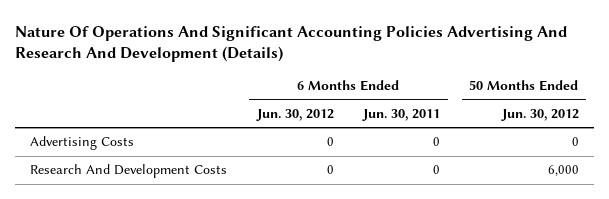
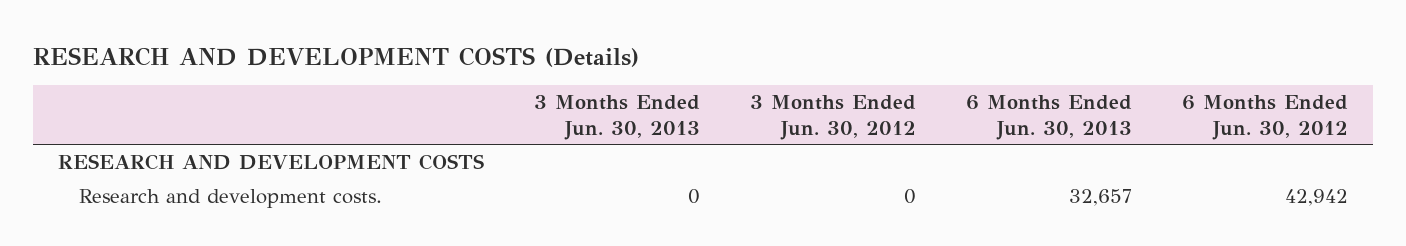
- Nature Of Operations And Significant Accounting Policies Advertising And Research And Development (Details)
+ RESEARCH AND DEVELOPMENT COSTS (Details)
- | 6 Months Ended Jun. 30, 2012 | 6 Months Ended Jun. 30, 2011 | 50 Months Ended Jun. 30, 2012
+ | 3 Months Ended Jun. 30, 2013 | 3 Months Ended Jun. 30, 2012 | 6 Months Ended Jun. 30, 2013 | 6 Months Ended Jun. 30, 2012
- Advertising Costs | 0 | 0 | 0
- Research And Development Costs | 0 | 0 | 6,000
+ RESEARCH AND DEVELOPMENT COSTS
+ Research and development costs. | 0 | 0 | 32,657 | 42,942

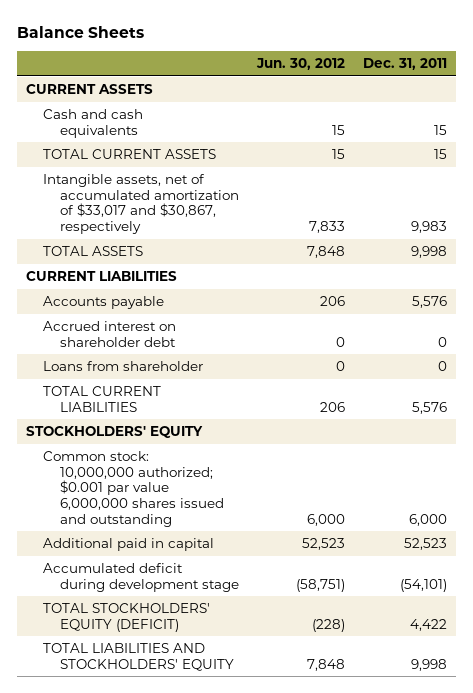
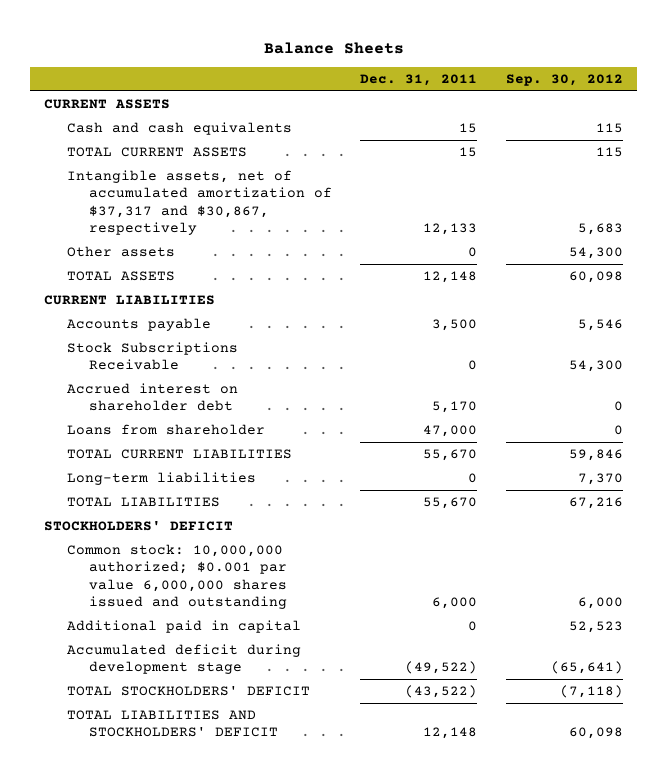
- | Jun. 30, 2012 | Dec. 31, 2011
+ | Dec. 31, 2011 | Sep. 30, 2012
- Intangible assets, net of accumulated amortization of $33,017 and $30,867, respectively | 7,833 | 9,983
- TOTAL ASSETS | 7,848 | 9,998
+ Intangible assets, net of accumulated amortization of $37,317 and $30,867, respectively | 12,133 | 5,683
+ Other assets | 0 | 54,300
+ TOTAL ASSETS | 12,148 | 60,098
- Accounts payable | 206 | 5,576
- Accrued interest on shareholder debt | 0 | 0
- Loans from shareholder | 0 | 0
- TOTAL CURRENT LIABILITIES | 206 | 5,576
- STOCKHOLDERS' EQUITY
+ Accounts payable | 3,500 | 5,546
+ Stock Subscriptions Receivable | 0 | 54,300
+ Accrued interest on shareholder debt | 5,170 | 0
+ Loans from shareholder | 47,000 | 0
+ TOTAL CURRENT LIABILITIES | 55,670 | 59,846
+ Long-term liabilities | 0 | 7,370
+ TOTAL LIABILITIES | 55,670 | 67,216
+ STOCKHOLDERS' DEFICIT
- Additional paid in capital | 52,523 | 52,523
- Accumulated deficit during development stage | (58,751) | (54,101)
- TOTAL STOCKHOLDERS' EQUITY (DEFICIT) | (228) | 4,422
- TOTAL LIABILITIES AND STOCKHOLDERS' EQUITY | 7,848 | 9,998
+ Additional paid in capital | 0 | 52,523
+ Accumulated deficit during development stage | (49,522) | (65,641)
+ TOTAL STOCKHOLDERS' DEFICIT | (43,522) | (7,118)
+ TOTAL LIABILITIES AND STOCKHOLDERS' DEFICIT | 12,148 | 60,098

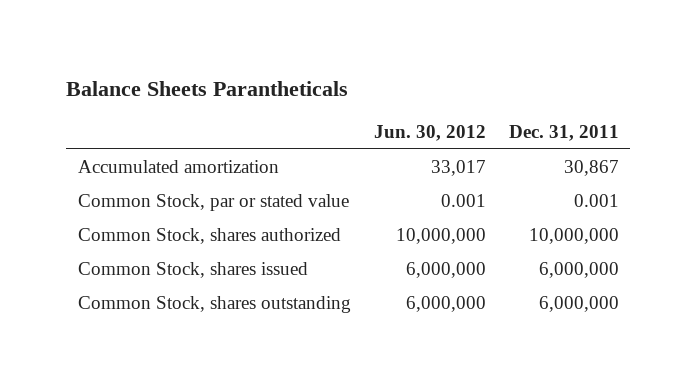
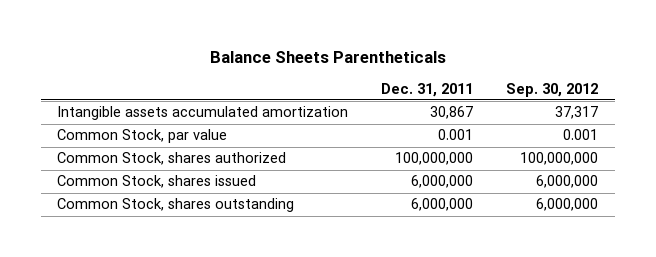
- Balance Sheets Parantheticals
+ Balance Sheets Parentheticals
- | Jun. 30, 2012 | Dec. 31, 2011
+ | Dec. 31, 2011 | Sep. 30, 2012
- Accumulated amortization | 33,017 | 30,867
- Common Stock, par or stated value | 0.001 | 0.001
- Common Stock, shares authorized | 10,000,000 | 10,000,000
+ Intangible assets accumulated amortization | 30,867 | 37,317
+ Common Stock, par value | 0.001 | 0.001
+ Common Stock, shares authorized | 100,000,000 | 100,000,000

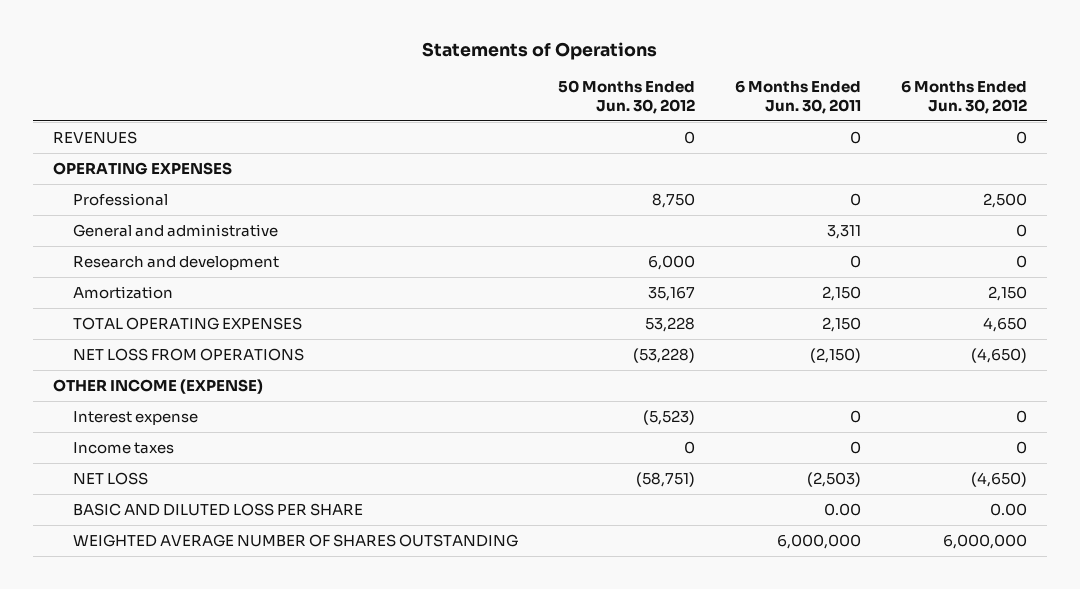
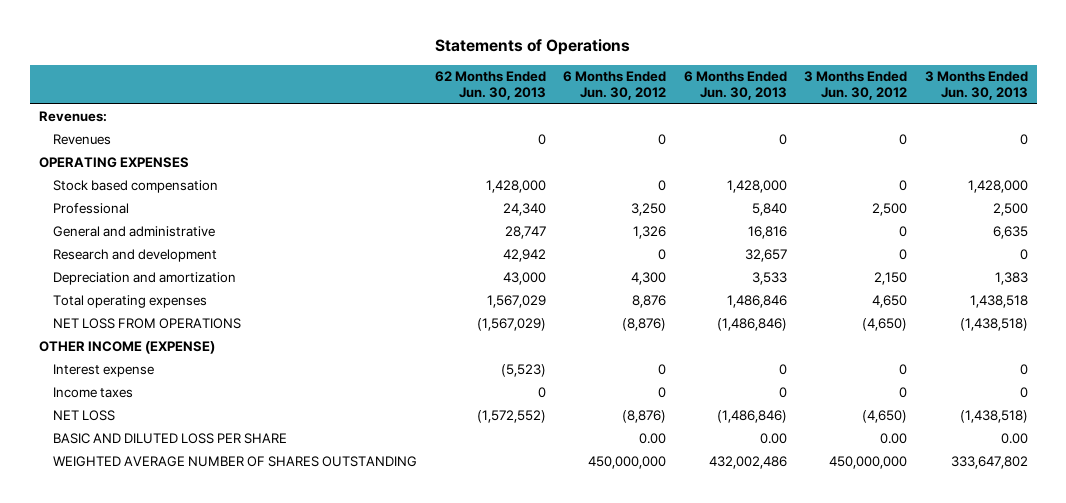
- | 50 Months Ended Jun. 30, 2012 | 6 Months Ended Jun. 30, 2011 | 6 Months Ended Jun. 30, 2012
+ | 62 Months Ended Jun. 30, 2013 | 6 Months Ended Jun. 30, 2012 | 6 Months Ended Jun. 30, 2013 | 3 Months Ended Jun. 30, 2012 | 3 Months Ended Jun. 30, 2013
- REVENUES | 0 | 0 | 0
+ Revenues:
+ Revenues | 0 | 0 | 0 | 0 | 0
- Professional | 8,750 | 0 | 2,500
- General and administrative | | 3,311 | 0
+ Stock based compensation | 1,428,000 | 0 | 1,428,000 | 0 | 1,428,000
+ Professional | 24,340 | 3,250 | 5,840 | 2,500 | 2,500
+ General and administrative | 28,747 | 1,326 | 16,816 | 0 | 6,635
- Amortization | 35,167 | 2,150 | 2,150
- TOTAL OPERATING EXPENSES | 53,228 | 2,150 | 4,650
- NET LOSS FROM OPERATIONS | (53,228) | (2,150) | (4,650)
+ Depreciation and amortization | 43,000 | 4,300 | 3,533 | 2,150 | 1,383
+ Total operating expenses | 1,567,029 | 8,876 | 1,486,846 | 4,650 | 1,438,518
+ NET LOSS FROM OPERATIONS | (1,567,029) | (8,876) | (1,486,846) | (4,650) | (1,438,518)
- NET LOSS | (58,751) | (2,503) | (4,650)
+ NET LOSS | (1,572,552) | (8,876) | (1,486,846) | (4,650) | (1,438,518)
- WEIGHTED AVERAGE NUMBER OF SHARES OUTSTANDING | | 6,000,000 | 6,000,000
+ WEIGHTED AVERAGE NUMBER OF SHARES OUTSTANDING | | 450,000,000 | 432,002,486 | 450,000,000 | 333,647,802

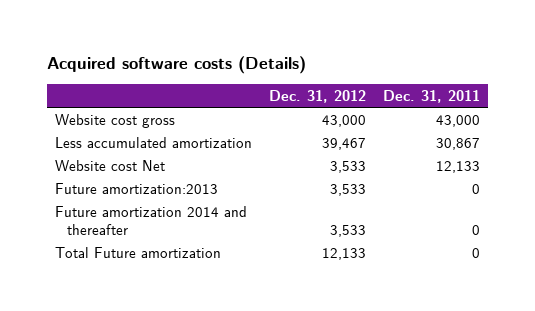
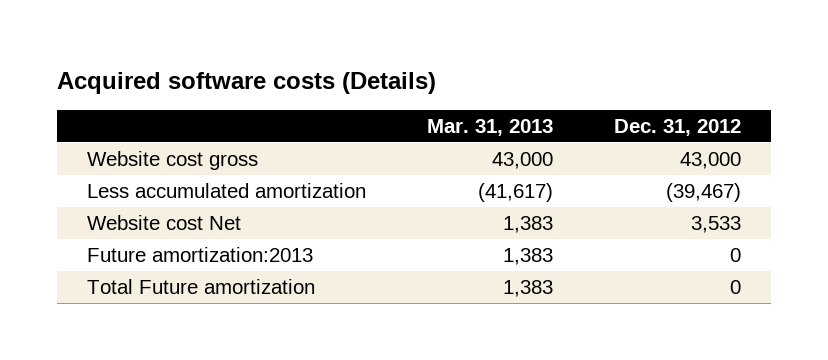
- | Dec. 31, 2012 | Dec. 31, 2011
+ | Mar. 31, 2013 | Dec. 31, 2012
- Less accumulated amortization | 39,467 | 30,867
+ Less accumulated amortization | (41,617) | (39,467)
- Future amortization:2013 | 3,533 | 0
- Future amortization 2014 and thereafter | 3,533 | 0
- Total Future amortization | 12,133 | 0
+ Future amortization:2013 | 1,383 | 0
+ Total Future amortization | 1,383 | 0

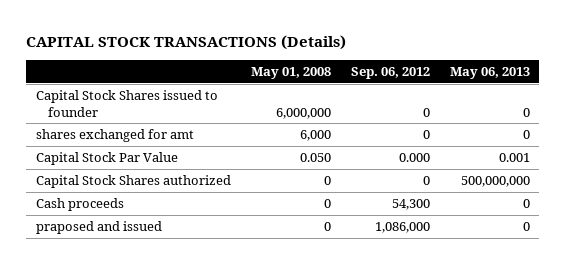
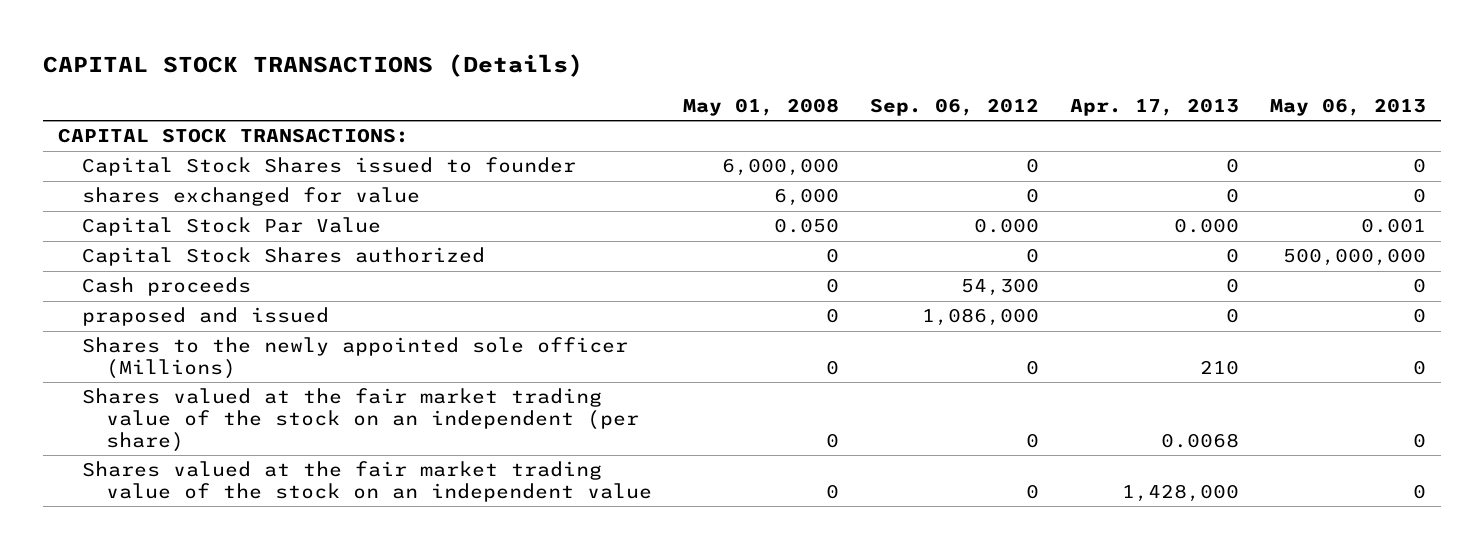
- | May 01, 2008 | Sep. 06, 2012 | May 06, 2013
+ | May 01, 2008 | Sep. 06, 2012 | Apr. 17, 2013 | May 06, 2013
+ CAPITAL STOCK TRANSACTIONS:
- shares exchanged for amt | 6,000 | 0 | 0
+ shares exchanged for value | 6,000 | 0 | 0 | 0
+ Shares to the newly appointed sole officer (Millions) | 0 | 0 | 210 | 0
+ Shares valued at the fair market trading value of the stock on an independent (per share) | 0 | 0 | 0.0068 | 0
+ Shares valued at the fair market trading value of the stock on an independent value | 0 | 0 | 1,428,000 | 0

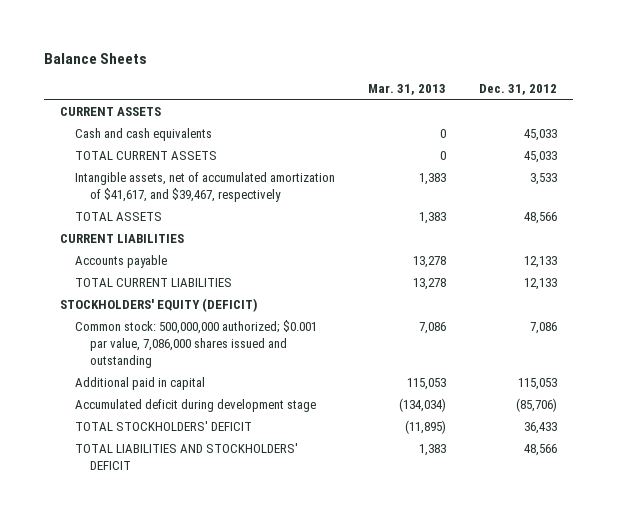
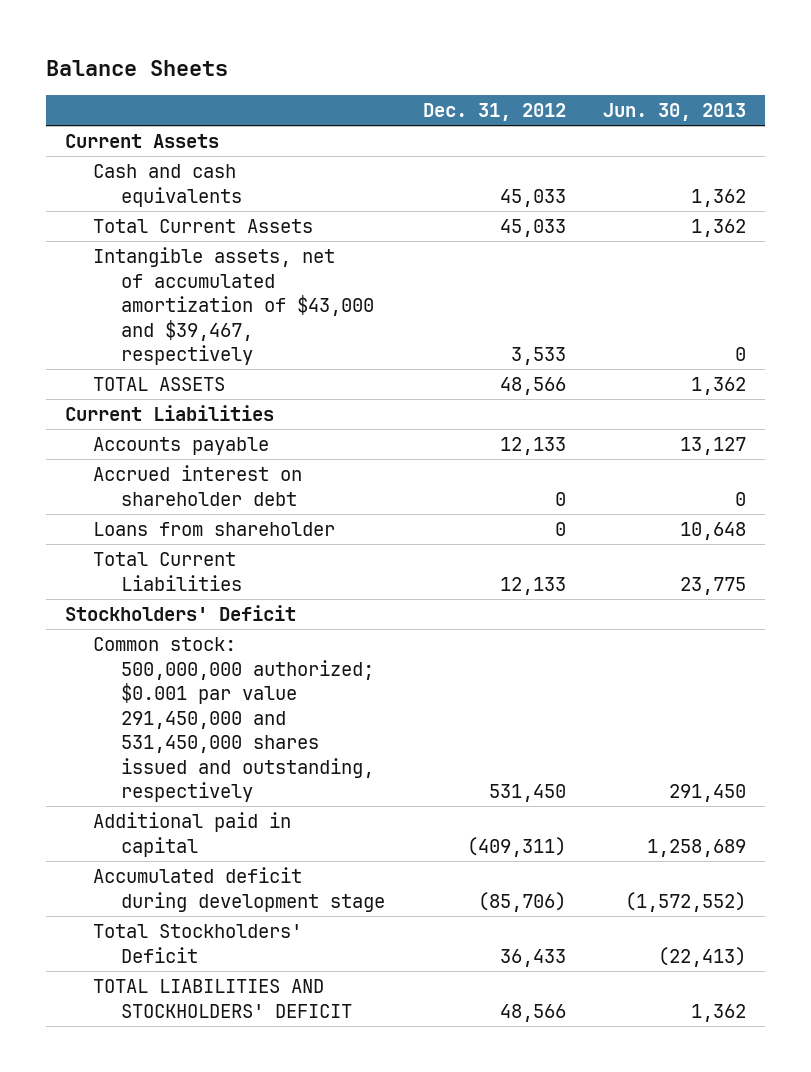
- | Mar. 31, 2013 | Dec. 31, 2012
+ | Dec. 31, 2012 | Jun. 30, 2013
- CURRENT ASSETS
+ Current Assets
- TOTAL CURRENT ASSETS | 0 | 45,033
- Intangible assets, net of accumulated amortization of $41,617, and $39,467, respectively | 1,383 | 3,533
+ Total Current Assets | 45,033 | 1,362
+ Intangible assets, net of accumulated amortization of $43,000 and $39,467, respectively | 3,533 | 0
- CURRENT LIABILITIES
+ Current Liabilities
- TOTAL CURRENT LIABILITIES | 13,278 | 12,133
- STOCKHOLDERS' EQUITY (DEFICIT)
- Common stock: 500,000,000 authorized; $0.001 par value, 7,086,000 shares issued and outstanding | 7,086 | 7,086
- Additional paid in capital | 115,053 | 115,053
+ Accrued interest on shareholder debt | 0 | 0
+ Loans from shareholder | 0 | 10,648
+ Total Current Liabilities | 12,133 | 23,775
+ Stockholders' Deficit
+ Common stock: 500,000,000 authorized; $0.001 par value 291,450,000 and 531,450,000 shares issued and outstanding, respectively | 531,450 | 291,450
+ Additional paid in capital | (409,311) | 1,258,689
- TOTAL STOCKHOLDERS' DEFICIT | (11,895) | 36,433
+ Total Stockholders' Deficit | 36,433 | (22,413)

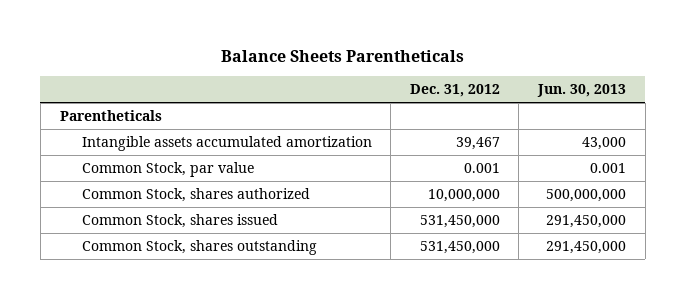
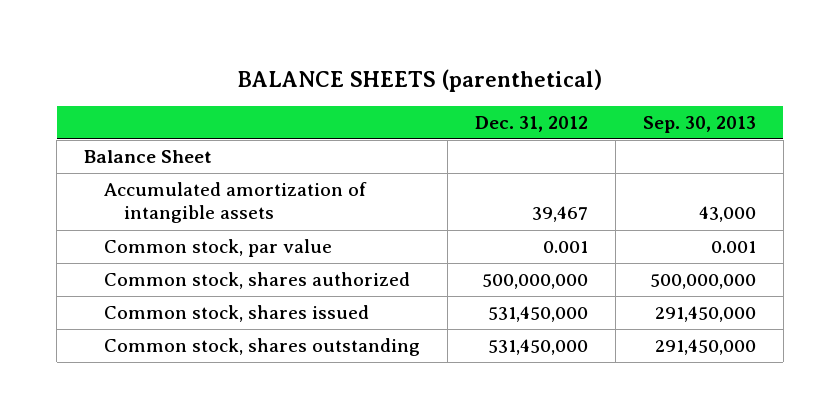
- Balance Sheets Parentheticals
+ BALANCE SHEETS (parenthetical)
- | Dec. 31, 2012 | Jun. 30, 2013
+ | Dec. 31, 2012 | Sep. 30, 2013
- Parentheticals
- Intangible assets accumulated amortization | 39,467 | 43,000
- Common Stock, par value | 0.001 | 0.001
- Common Stock, shares authorized | 10,000,000 | 500,000,000
- Common Stock, shares issued | 531,450,000 | 291,450,000
- Common Stock, shares outstanding | 531,450,000 | 291,450,000
+ Balance Sheet
+ Accumulated amortization of intangible assets | 39,467 | 43,000
+ Common stock, par value | 0.001 | 0.001
+ Common stock, shares authorized | 500,000,000 | 500,000,000
+ Common stock, shares issued | 531,450,000 | 291,450,000
+ Common stock, shares outstanding | 531,450,000 | 291,450,000

